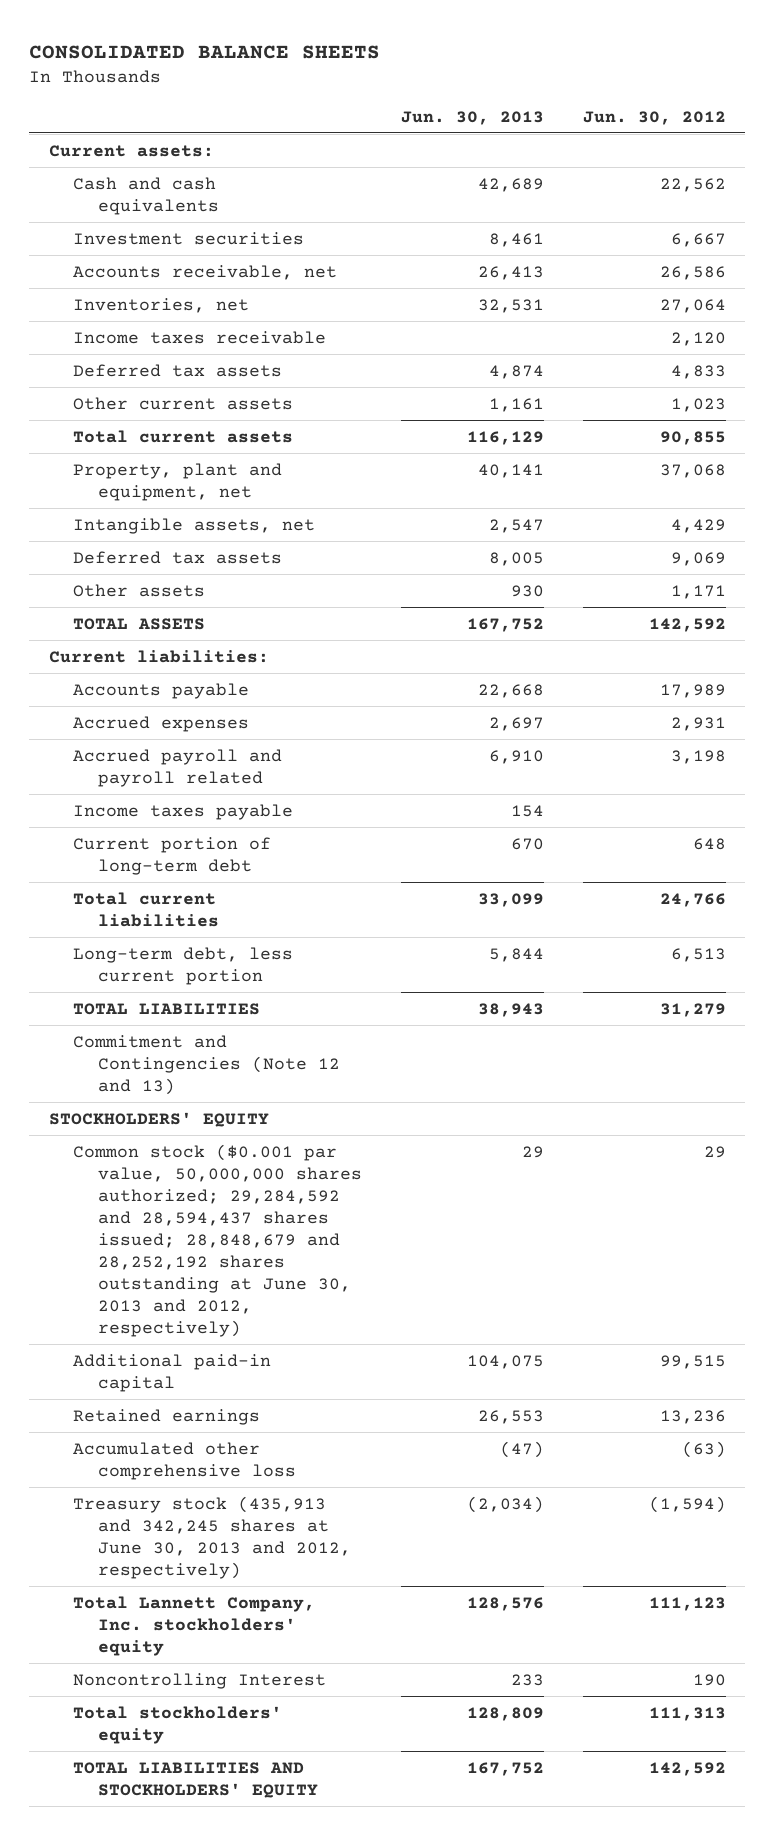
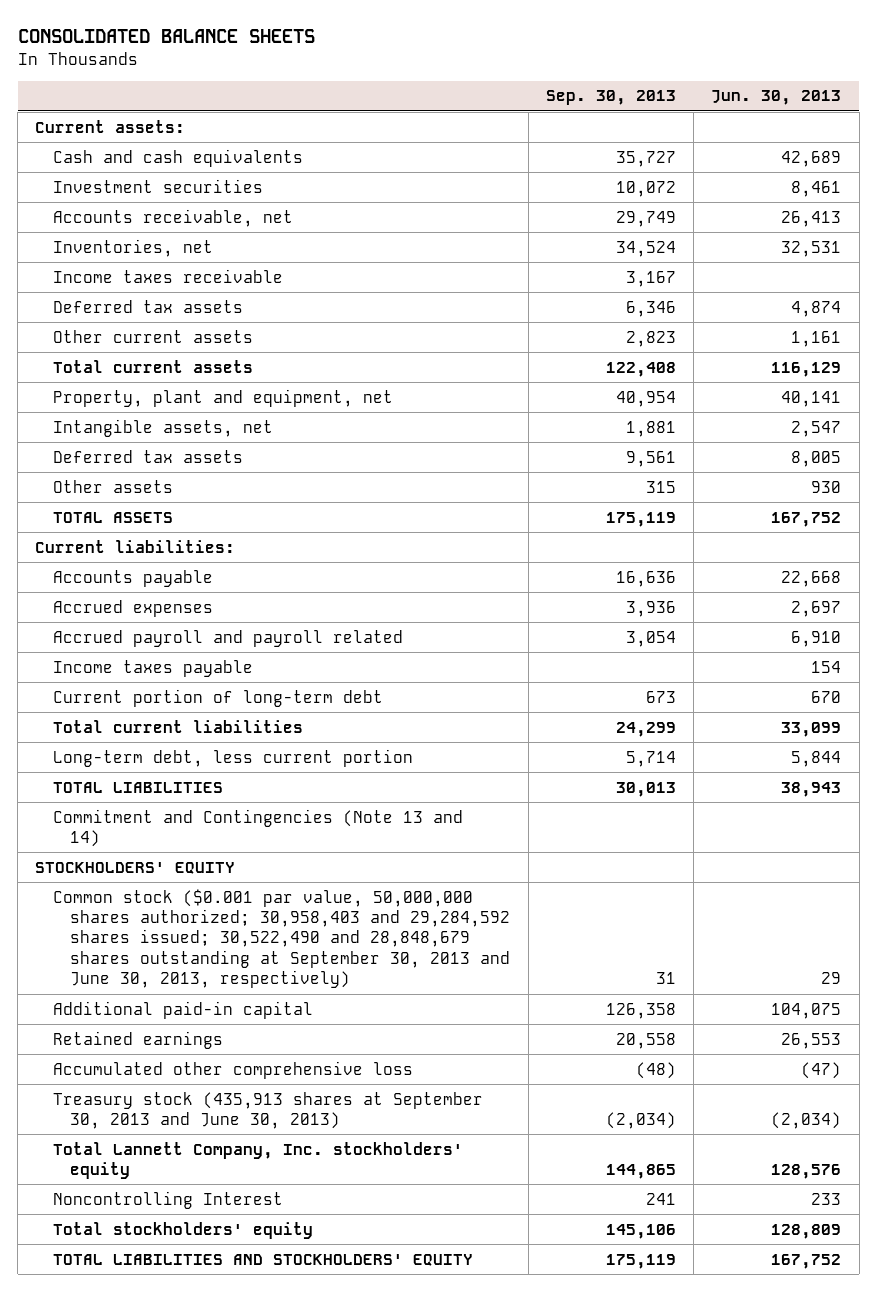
- | Jun. 30, 2013 | Jun. 30, 2012
+ | Sep. 30, 2013 | Jun. 30, 2013
- Commitment and Contingencies (Note 12 and 13)
+ Commitment and Contingencies (Note 13 and 14)
- Common stock ($0.001 par value, 50,000,000 shares authorized; 29,284,592 and 28,594,437 shares issued; 28,848,679 and 28,252,192 shares outstanding at June 30, 2013 and 2012, respectively) | 29 | 29
+ Common stock ($0.001 par value, 50,000,000 shares authorized; 30,958,403 and 29,284,592 shares issued; 30,522,490 and 28,848,679 shares outstanding at September 30, 2013 and June 30, 2013, respectively) | 31 | 29
- Treasury stock (435,913 and 342,245 shares at June 30, 2013 and 2012, respectively) | (2,034) | (1,594)
+ Treasury stock (435,913 shares at September 30, 2013 and June 30, 2013) | (2,034) | (2,034)

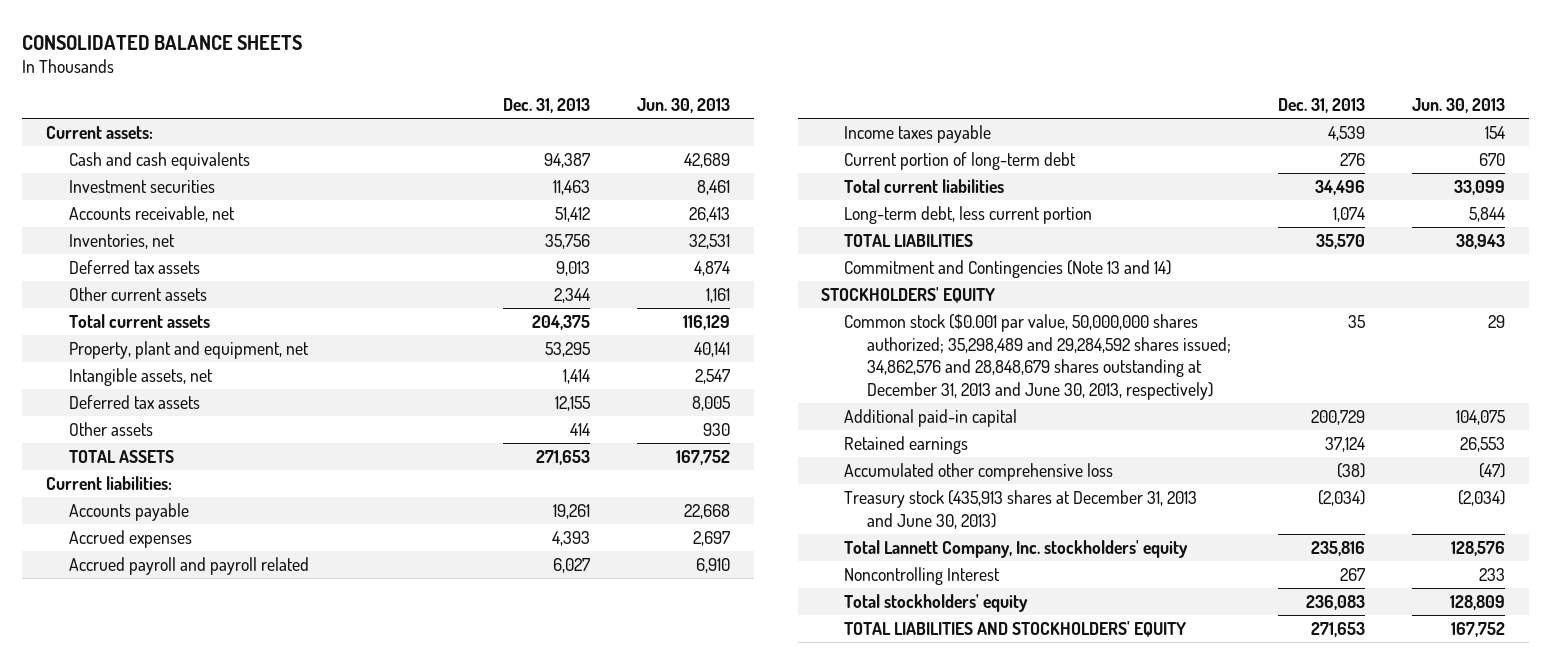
- | Sep. 30, 2013 | Jun. 30, 2013
+ | Dec. 31, 2013 | Jun. 30, 2013
- Income taxes receivable | 3,167 |
- Common stock ($0.001 par value, 50,000,000 shares authorized; 30,958,403 and 29,284,592 shares issued; 30,522,490 and 28,848,679 shares outstanding at September 30, 2013 and June 30, 2013, respectively) | 31 | 29
+ Common stock ($0.001 par value, 50,000,000 shares authorized; 35,298,489 and 29,284,592 shares issued; 34,862,576 and 28,848,679 shares outstanding at December 31, 2013 and June 30, 2013, respectively) | 35 | 29
- Treasury stock (435,913 shares at September 30, 2013 and June 30, 2013) | (2,034) | (2,034)
+ Treasury stock (435,913 shares at December 31, 2013 and June 30, 2013) | (2,034) | (2,034)

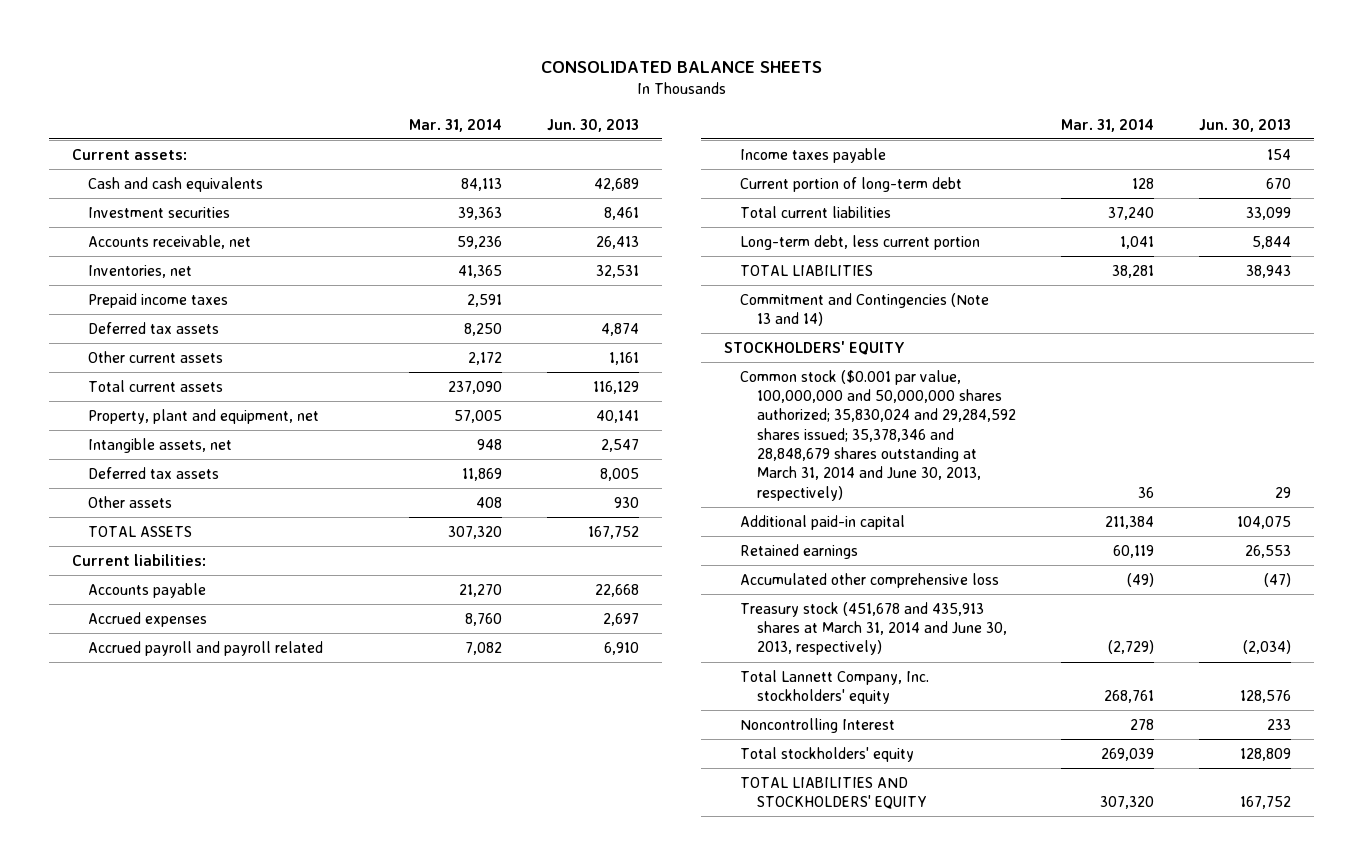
- | Dec. 31, 2013 | Jun. 30, 2013
+ | Mar. 31, 2014 | Jun. 30, 2013
+ Prepaid income taxes | 2,591 |
- Common stock ($0.001 par value, 50,000,000 shares authorized; 35,298,489 and 29,284,592 shares issued; 34,862,576 and 28,848,679 shares outstanding at December 31, 2013 and June 30, 2013, respectively) | 35 | 29
+ Common stock ($0.001 par value, 100,000,000 and 50,000,000 shares authorized; 35,830,024 and 29,284,592 shares issued; 35,378,346 and 28,848,679 shares outstanding at March 31, 2014 and June 30, 2013, respectively) | 36 | 29
- Treasury stock (435,913 shares at December 31, 2013 and June 30, 2013) | (2,034) | (2,034)
+ Treasury stock (451,678 and 435,913 shares at March 31, 2014 and June 30, 2013, respectively) | (2,729) | (2,034)

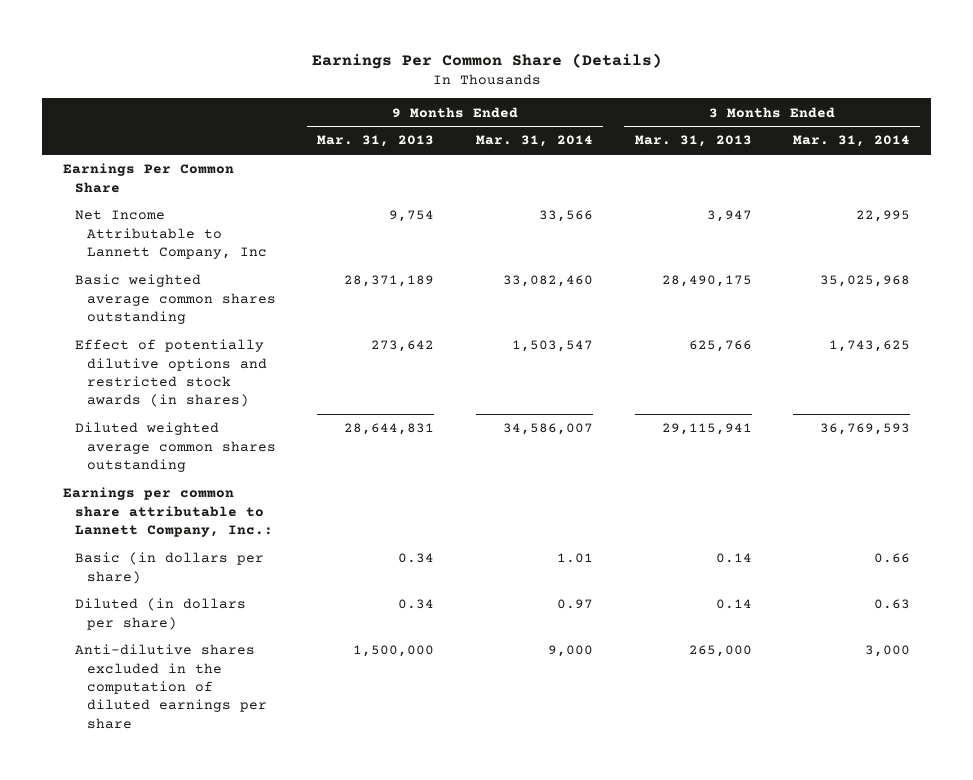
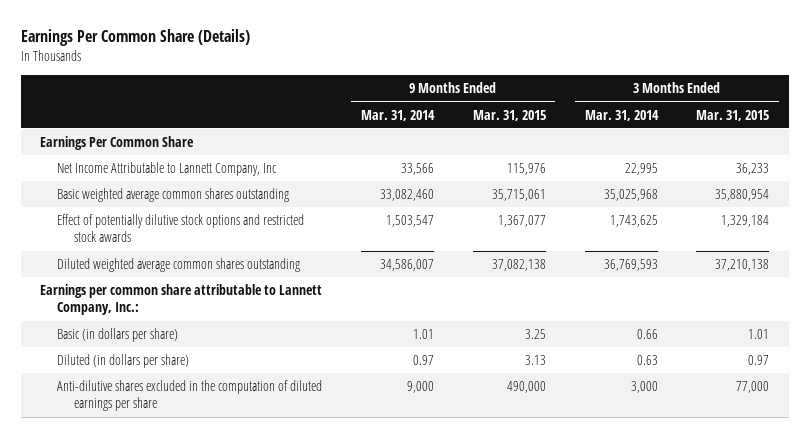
- | 9 Months Ended Mar. 31, 2013 | 9 Months Ended Mar. 31, 2014 | 3 Months Ended Mar. 31, 2013 | 3 Months Ended Mar. 31, 2014
+ | 9 Months Ended Mar. 31, 2014 | 9 Months Ended Mar. 31, 2015 | 3 Months Ended Mar. 31, 2014 | 3 Months Ended Mar. 31, 2015
- Effect of potentially dilutive options and restricted stock awards (in shares) | 273,642 | 1,503,547 | 625,766 | 1,743,625
+ Effect of potentially dilutive stock options and restricted stock awards | 1,503,547 | 1,367,077 | 1,743,625 | 1,329,184

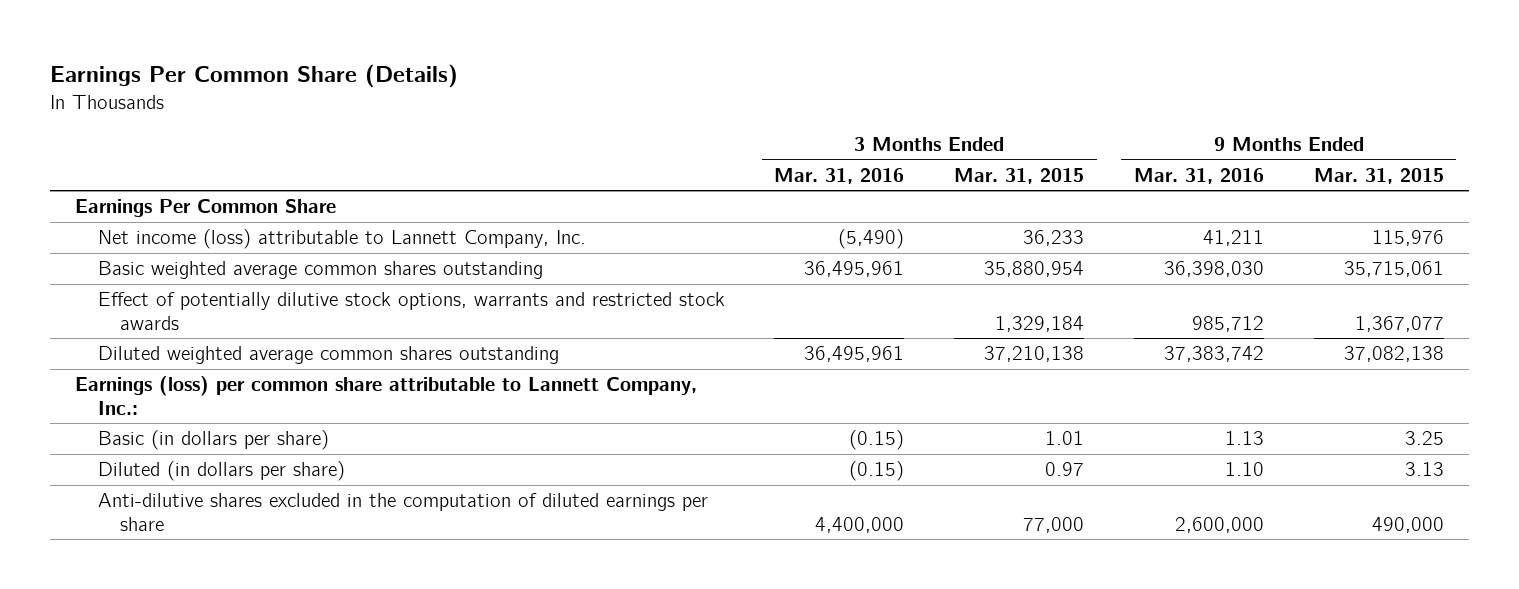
- | 9 Months Ended Mar. 31, 2014 | 9 Months Ended Mar. 31, 2015 | 3 Months Ended Mar. 31, 2014 | 3 Months Ended Mar. 31, 2015
+ | 3 Months Ended Mar. 31, 2016 | 3 Months Ended Mar. 31, 2015 | 9 Months Ended Mar. 31, 2016 | 9 Months Ended Mar. 31, 2015
- Net Income Attributable to Lannett Company, Inc | 33,566 | 115,976 | 22,995 | 36,233
+ Net income (loss) attributable to Lannett Company, Inc. | (5,490) | 36,233 | 41,211 | 115,976
- Effect of potentially dilutive stock options and restricted stock awards | 1,503,547 | 1,367,077 | 1,743,625 | 1,329,184
+ Effect of potentially dilutive stock options, warrants and restricted stock awards | | 1,329,184 | 985,712 | 1,367,077
- Earnings per common share attributable to Lannett Company, Inc.:
+ Earnings (loss) per common share attributable to Lannett Company, Inc.:

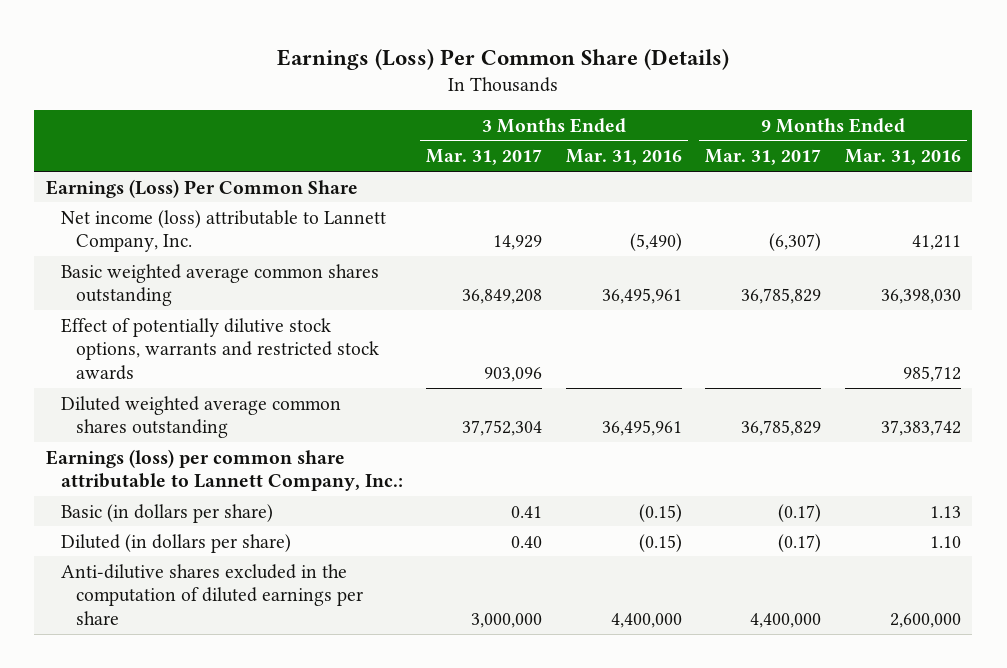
- Earnings Per Common Share (Details)
+ Earnings (Loss) Per Common Share (Details)
- | 3 Months Ended Mar. 31, 2016 | 3 Months Ended Mar. 31, 2015 | 9 Months Ended Mar. 31, 2016 | 9 Months Ended Mar. 31, 2015
+ | 3 Months Ended Mar. 31, 2017 | 3 Months Ended Mar. 31, 2016 | 9 Months Ended Mar. 31, 2017 | 9 Months Ended Mar. 31, 2016
- Earnings Per Common Share
+ Earnings (Loss) Per Common Share

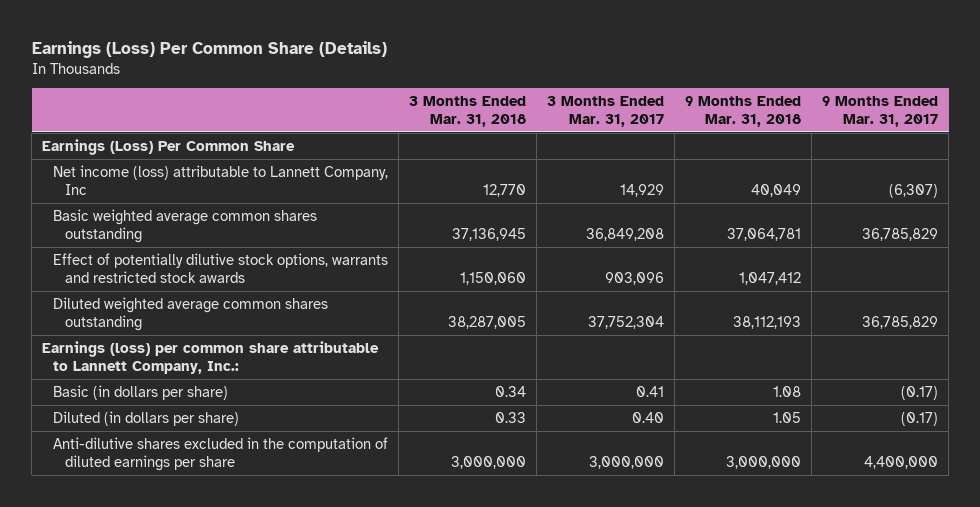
- | 3 Months Ended Mar. 31, 2017 | 3 Months Ended Mar. 31, 2016 | 9 Months Ended Mar. 31, 2017 | 9 Months Ended Mar. 31, 2016
+ | 3 Months Ended Mar. 31, 2018 | 3 Months Ended Mar. 31, 2017 | 9 Months Ended Mar. 31, 2018 | 9 Months Ended Mar. 31, 2017
- Net income (loss) attributable to Lannett Company, Inc. | 14,929 | (5,490) | (6,307) | 41,211
+ Net income (loss) attributable to Lannett Company, Inc | 12,770 | 14,929 | 40,049 | (6,307)

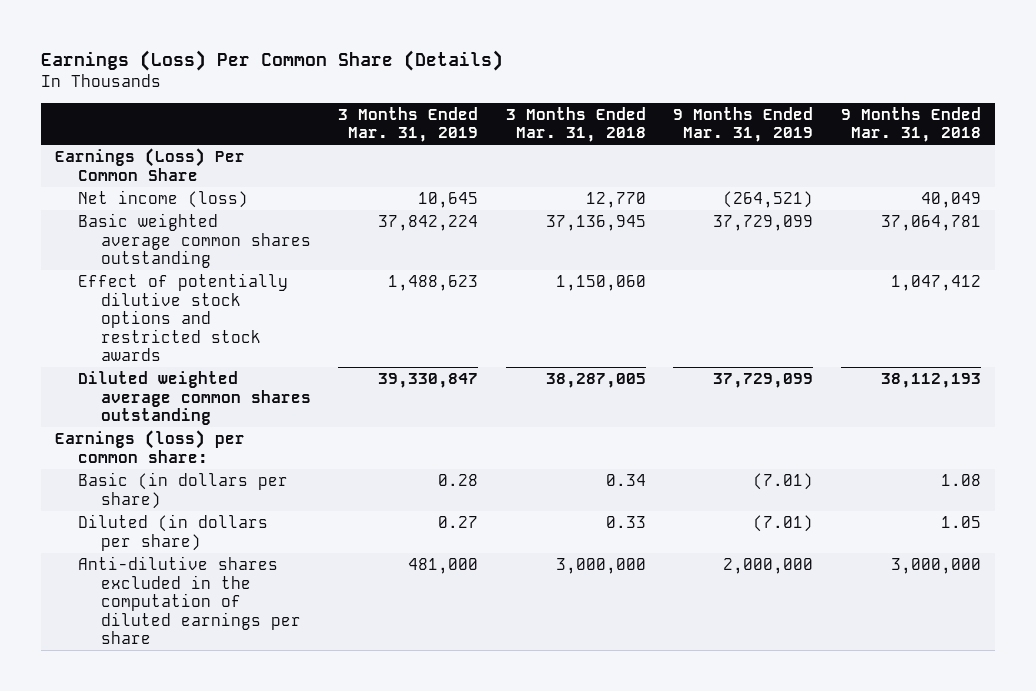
- | 3 Months Ended Mar. 31, 2018 | 3 Months Ended Mar. 31, 2017 | 9 Months Ended Mar. 31, 2018 | 9 Months Ended Mar. 31, 2017
+ | 3 Months Ended Mar. 31, 2019 | 3 Months Ended Mar. 31, 2018 | 9 Months Ended Mar. 31, 2019 | 9 Months Ended Mar. 31, 2018
- Net income (loss) attributable to Lannett Company, Inc | 12,770 | 14,929 | 40,049 | (6,307)
+ Net income (loss) | 10,645 | 12,770 | (264,521) | 40,049
- Effect of potentially dilutive stock options, warrants and restricted stock awards | 1,150,060 | 903,096 | 1,047,412 |
+ Effect of potentially dilutive stock options and restricted stock awards | 1,488,623 | 1,150,060 | | 1,047,412
- Earnings (loss) per common share attributable to Lannett Company, Inc.:
+ Earnings (loss) per common share:

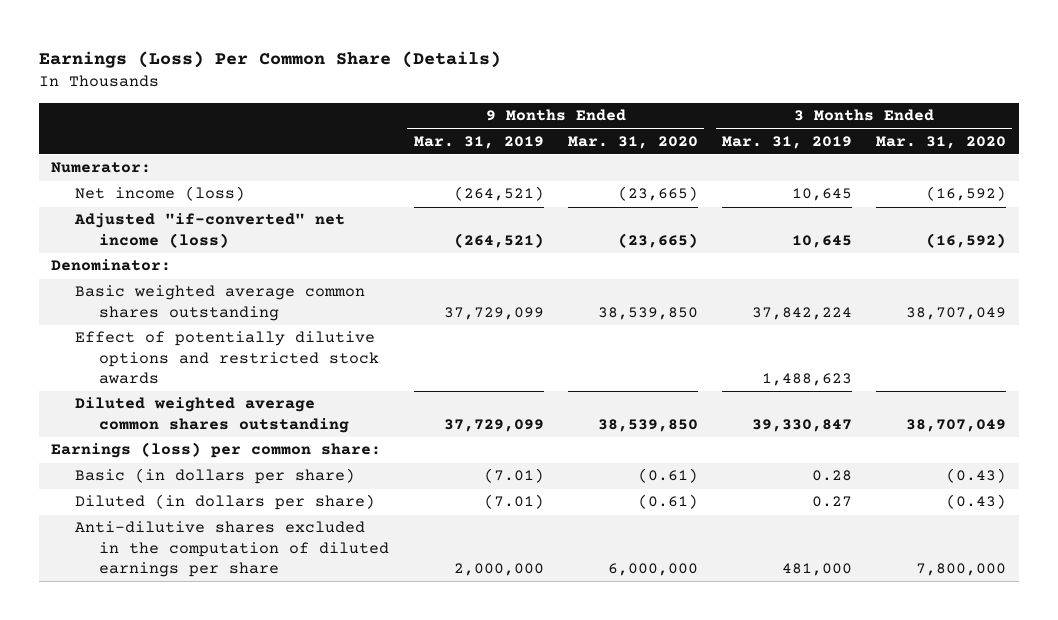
- | 3 Months Ended Mar. 31, 2019 | 3 Months Ended Mar. 31, 2018 | 9 Months Ended Mar. 31, 2019 | 9 Months Ended Mar. 31, 2018
+ | 9 Months Ended Mar. 31, 2019 | 9 Months Ended Mar. 31, 2020 | 3 Months Ended Mar. 31, 2019 | 3 Months Ended Mar. 31, 2020
- Earnings (Loss) Per Common Share
+ Numerator:
+ Adjusted "if-converted" net income (loss) | (264,521) | (23,665) | 10,645 | (16,592)
+ Denominator:
- Effect of potentially dilutive stock options and restricted stock awards | 1,488,623 | 1,150,060 | | 1,047,412
+ Effect of potentially dilutive options and restricted stock awards | | | 1,488,623 |

